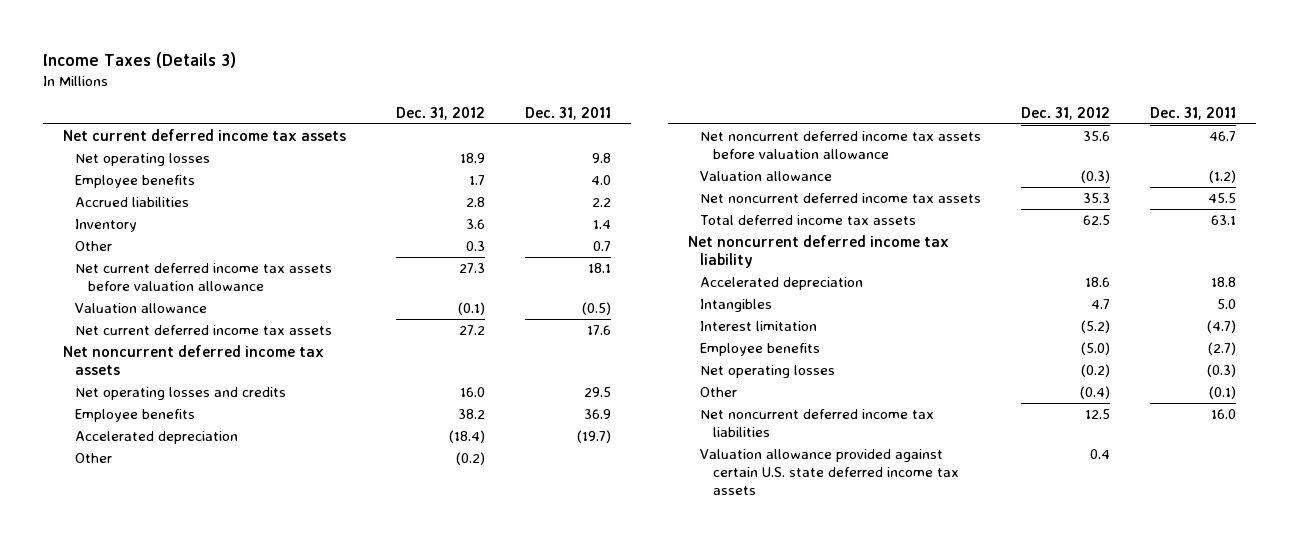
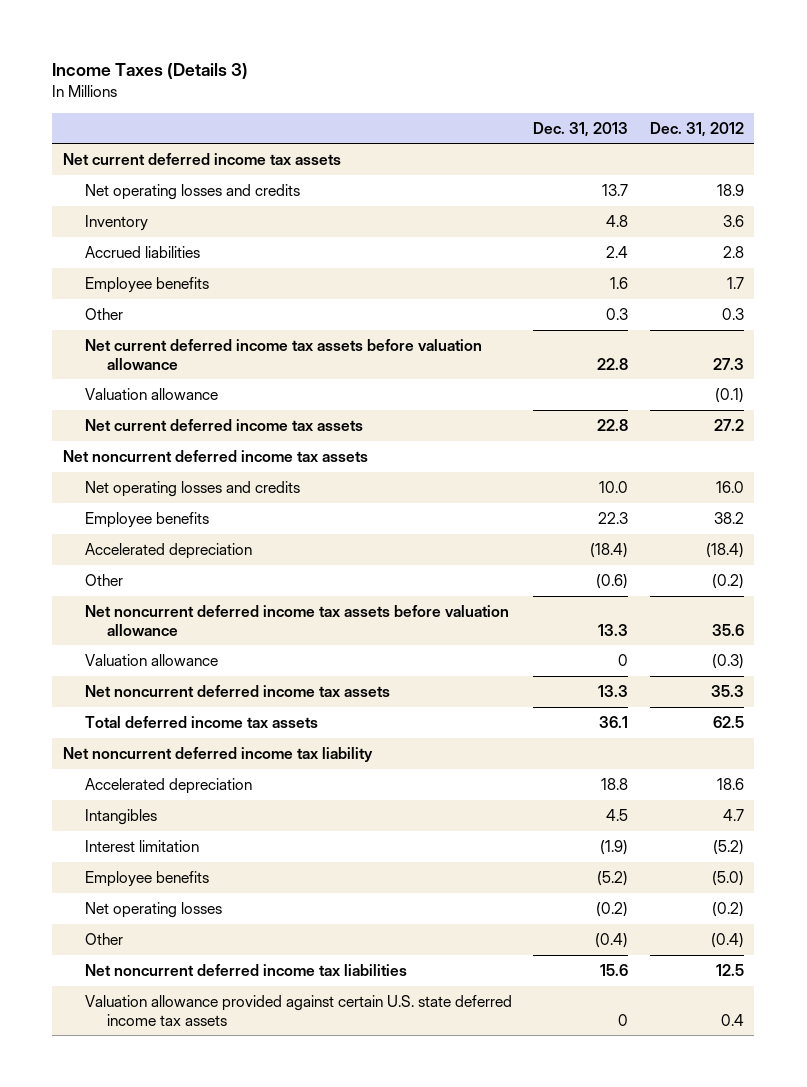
- | Dec. 31, 2012 | Dec. 31, 2011
+ | Dec. 31, 2013 | Dec. 31, 2012
- Net operating losses | 18.9 | 9.8
+ Net operating losses and credits | 13.7 | 18.9
moved down: Accrued liabilities | 2.4 | 2.8
moved down: Employee benefits | 1.6 | 1.7

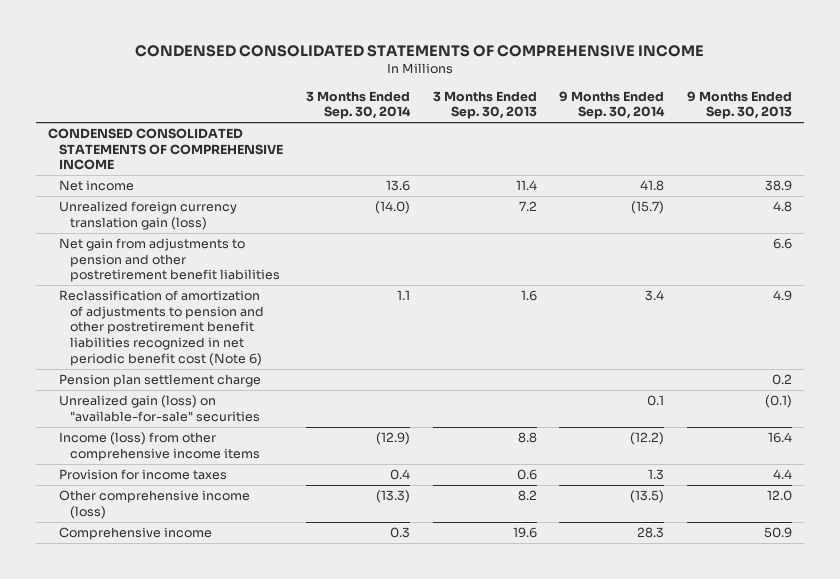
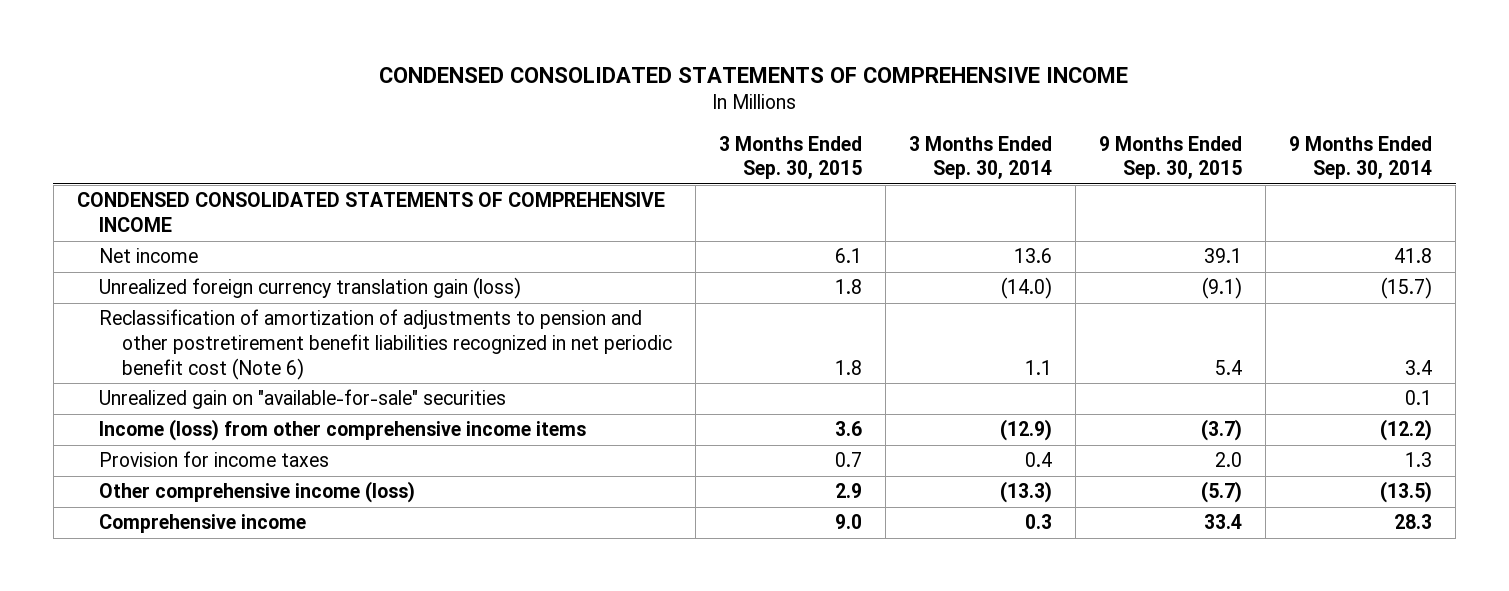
- | 3 Months Ended Sep. 30, 2014 | 3 Months Ended Sep. 30, 2013 | 9 Months Ended Sep. 30, 2014 | 9 Months Ended Sep. 30, 2013
+ | 3 Months Ended Sep. 30, 2015 | 3 Months Ended Sep. 30, 2014 | 9 Months Ended Sep. 30, 2015 | 9 Months Ended Sep. 30, 2014
- Net gain from adjustments to pension and other postretirement benefit liabilities | | | | 6.6
- Pension plan settlement charge | | | | 0.2
- Unrealized gain (loss) on "available-for-sale" securities | | | 0.1 | (0.1)
+ Unrealized gain on "available-for-sale" securities | | | | 0.1

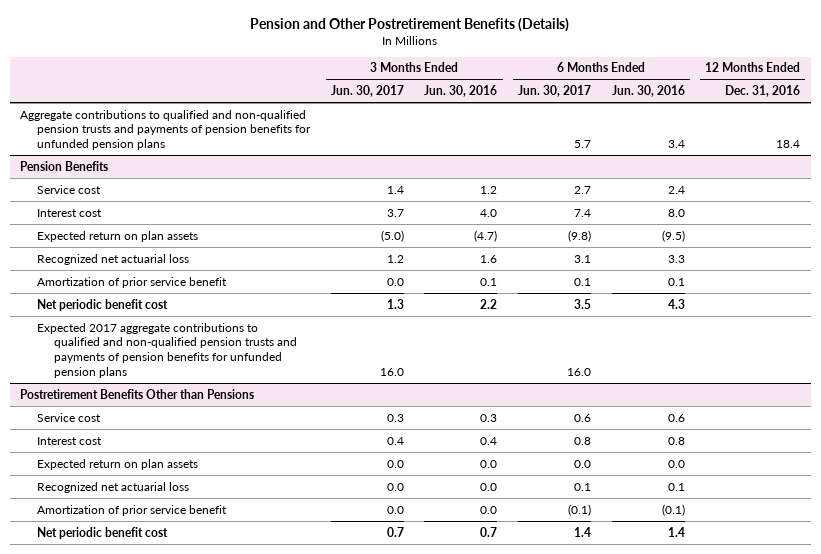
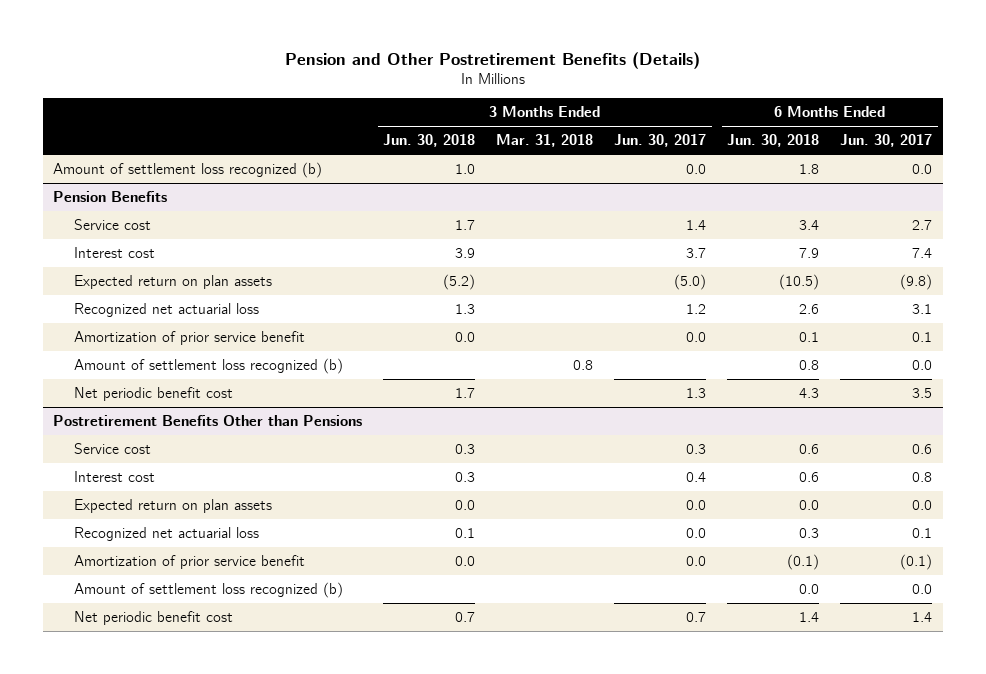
- | 3 Months Ended Jun. 30, 2017 | 3 Months Ended Jun. 30, 2016 | 6 Months Ended Jun. 30, 2017 | 6 Months Ended Jun. 30, 2016 | 12 Months Ended Dec. 31, 2016
+ | 3 Months Ended Jun. 30, 2018 | 3 Months Ended Mar. 31, 2018 | 3 Months Ended Jun. 30, 2017 | 6 Months Ended Jun. 30, 2018 | 6 Months Ended Jun. 30, 2017
- Aggregate contributions to qualified and non-qualified pension trusts and payments of pension benefits for unfunded pension plans | | | 5.7 | 3.4 | 18.4
+ Amount of settlement loss recognized (b) | 1.0 | | 0.0 | 1.8 | 0.0
@ Pension Benefits
+ Amount of settlement loss recognized (b) | | 0.8 | | 0.8 | 0.0
- Expected 2017 aggregate contributions to qualified and non-qualified pension trusts and payments of pension benefits for unfunded pension plans | 16.0 | | 16.0 | |
@ Postretirement Benefits Other than Pensions
+ Amount of settlement loss recognized (b) | | | | 0.0 | 0.0

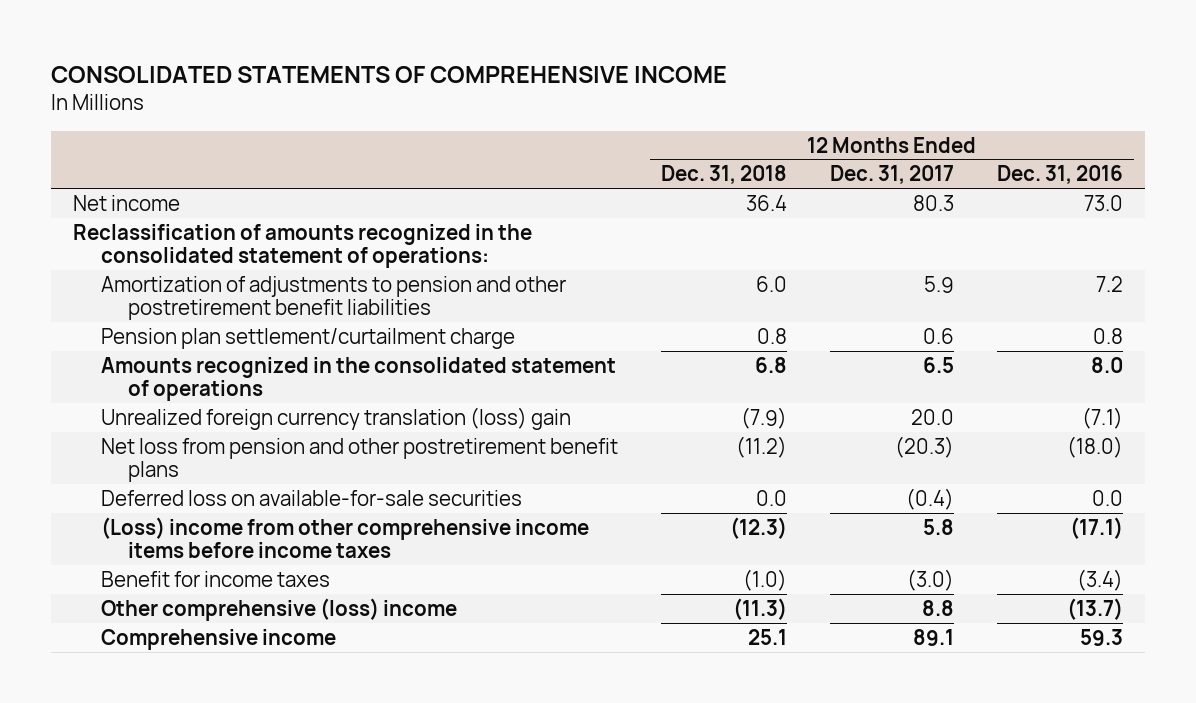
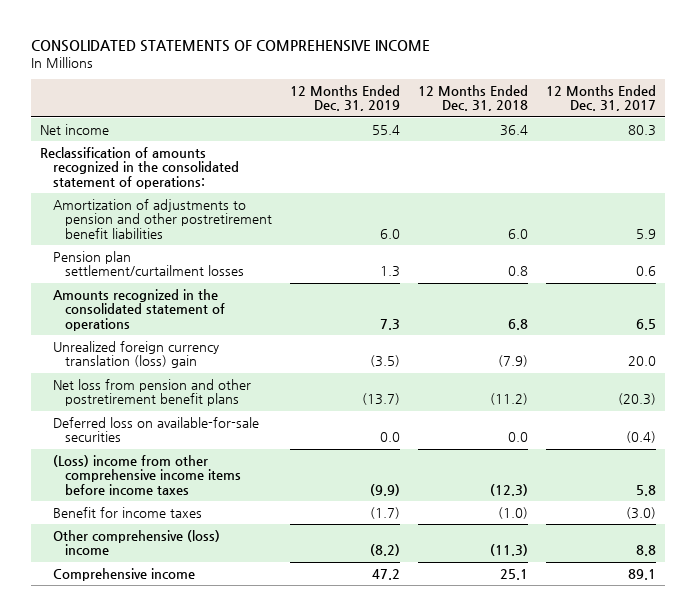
- | 12 Months Ended Dec. 31, 2018 | 12 Months Ended Dec. 31, 2017 | 12 Months Ended Dec. 31, 2016
+ | 12 Months Ended Dec. 31, 2019 | 12 Months Ended Dec. 31, 2018 | 12 Months Ended Dec. 31, 2017
- Pension plan settlement/curtailment charge | 0.8 | 0.6 | 0.8
+ Pension plan settlement/curtailment losses | 1.3 | 0.8 | 0.6

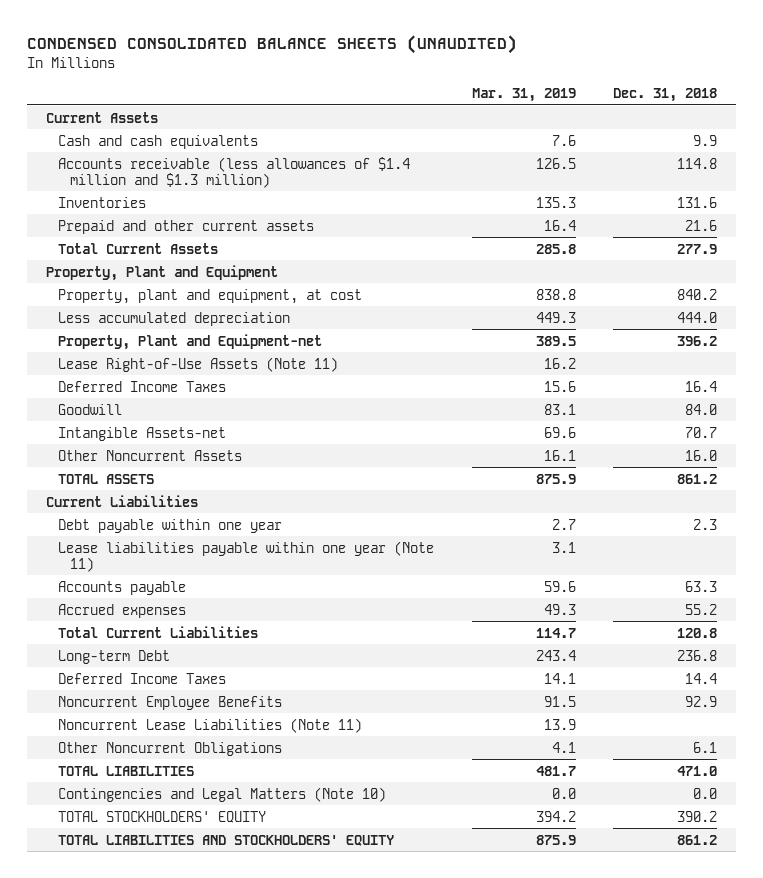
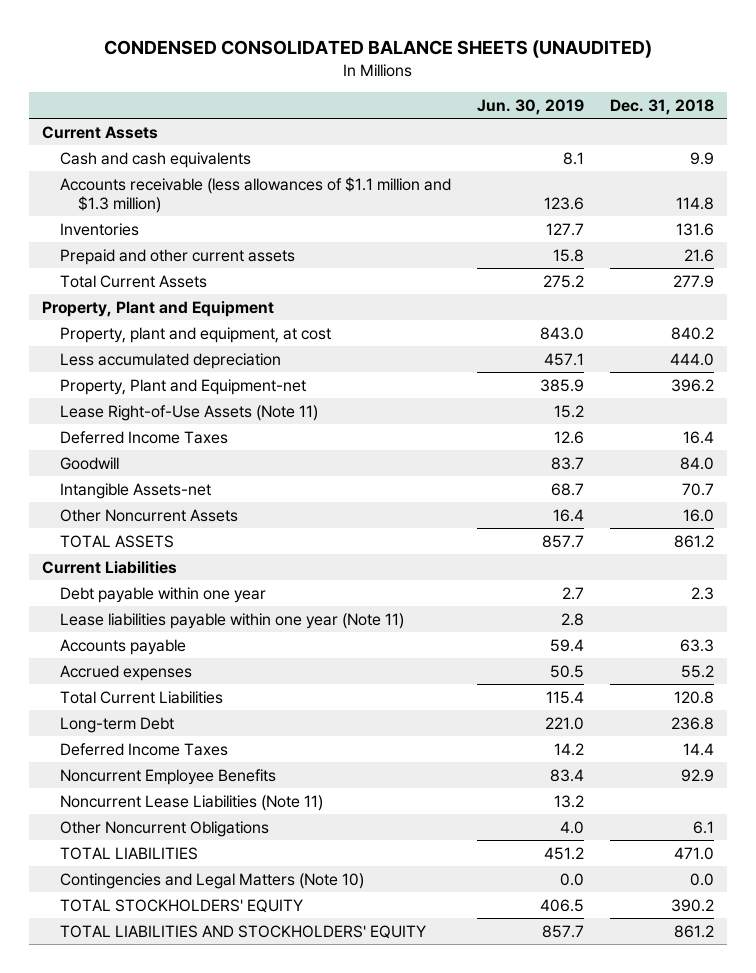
- | Mar. 31, 2019 | Dec. 31, 2018
+ | Jun. 30, 2019 | Dec. 31, 2018
- Accounts receivable (less allowances of $1.4 million and $1.3 million) | 126.5 | 114.8
+ Accounts receivable (less allowances of $1.1 million and $1.3 million) | 123.6 | 114.8

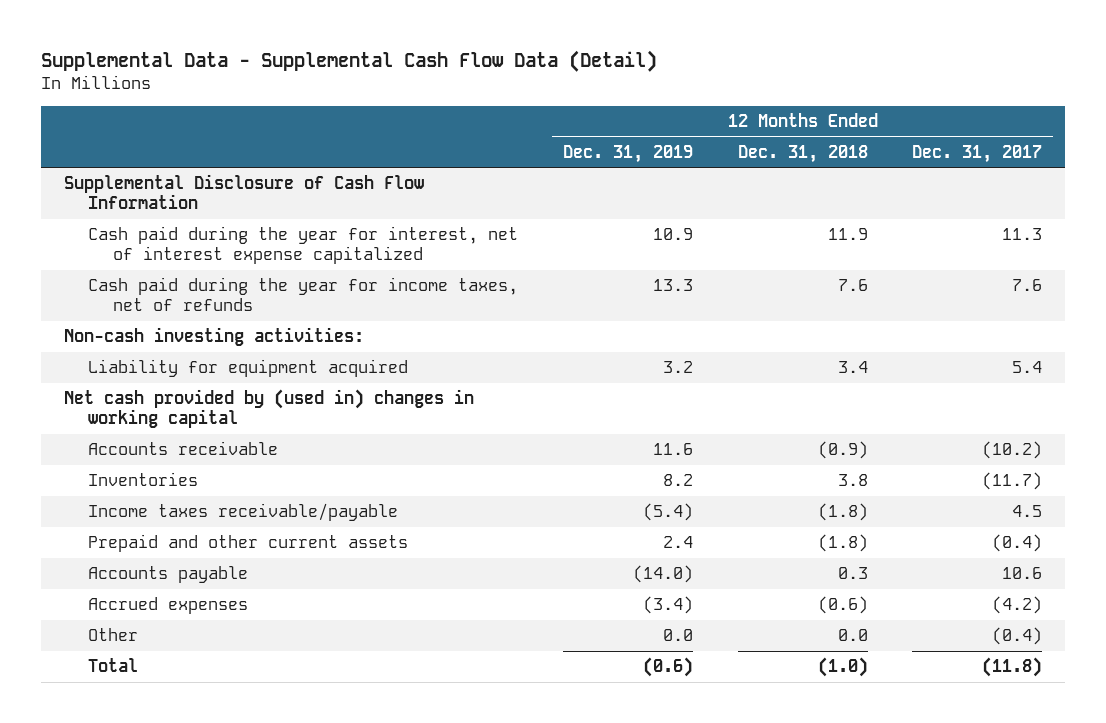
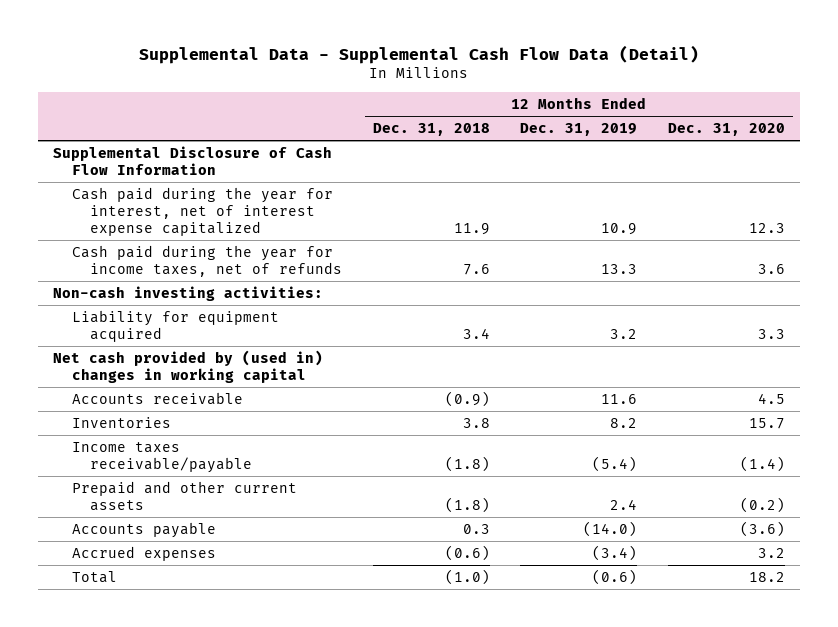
- | 12 Months Ended Dec. 31, 2019 | 12 Months Ended Dec. 31, 2018 | 12 Months Ended Dec. 31, 2017
+ | 12 Months Ended Dec. 31, 2018 | 12 Months Ended Dec. 31, 2019 | 12 Months Ended Dec. 31, 2020
- Other | 0.0 | 0.0 | (0.4)

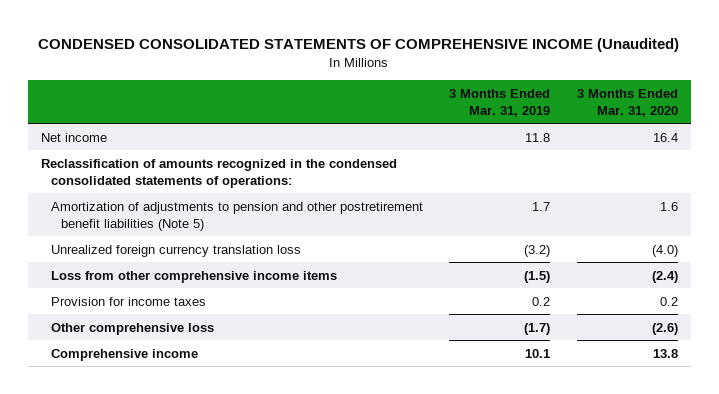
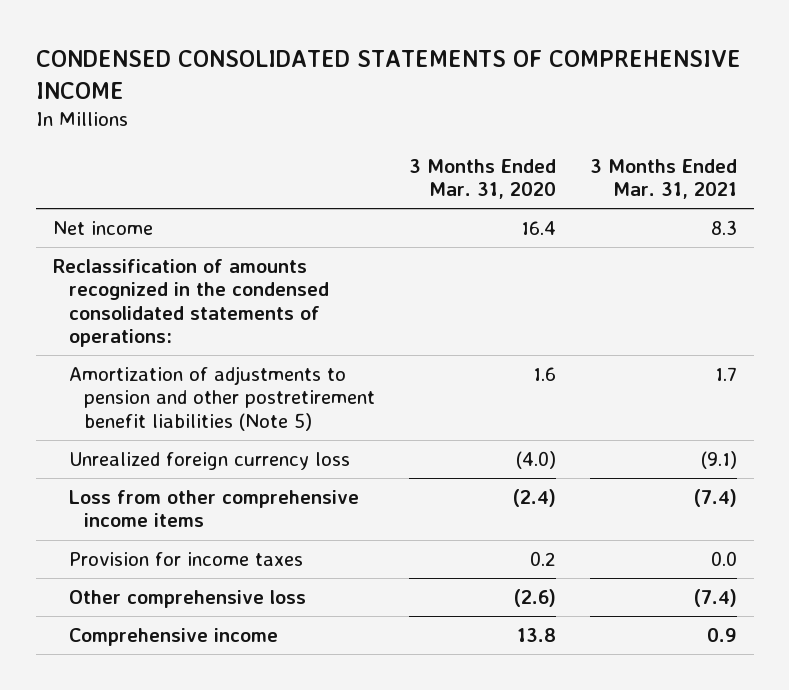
- CONDENSED CONSOLIDATED STATEMENTS OF COMPREHENSIVE INCOME (Unaudited)
+ CONDENSED CONSOLIDATED STATEMENTS OF COMPREHENSIVE INCOME
- | 3 Months Ended Mar. 31, 2019 | 3 Months Ended Mar. 31, 2020
+ | 3 Months Ended Mar. 31, 2020 | 3 Months Ended Mar. 31, 2021
- Unrealized foreign currency translation loss | (3.2) | (4.0)
+ Unrealized foreign currency loss | (4.0) | (9.1)

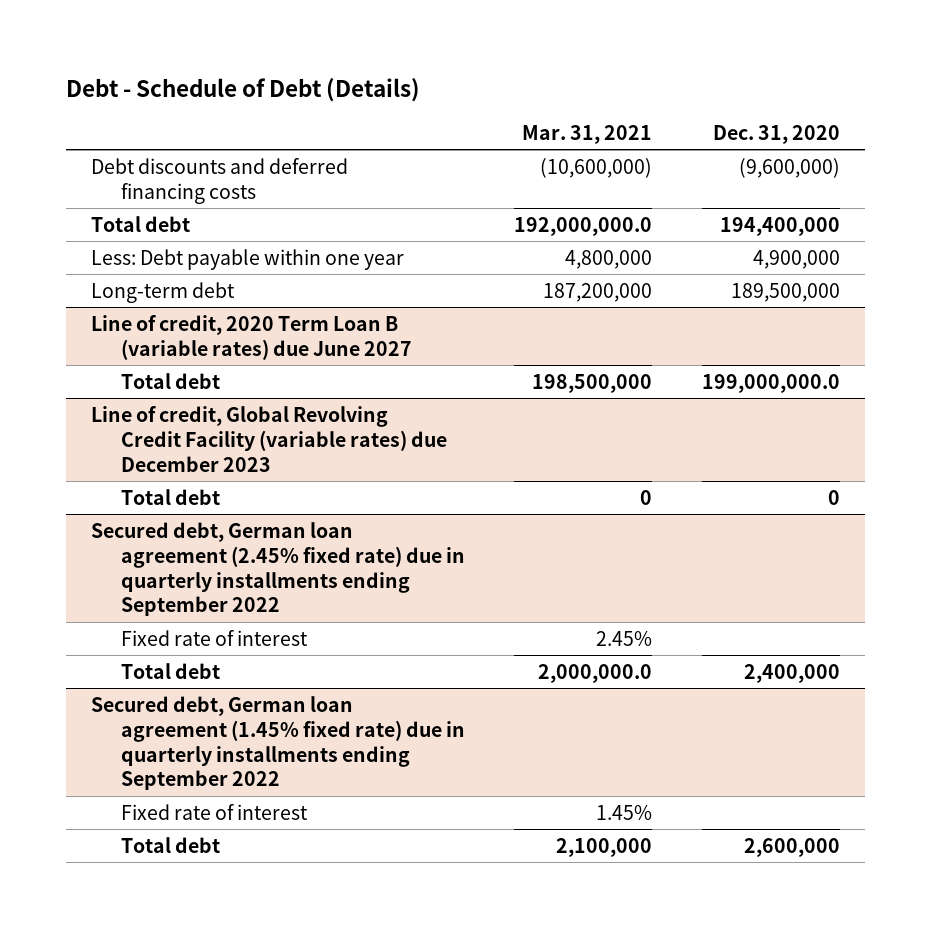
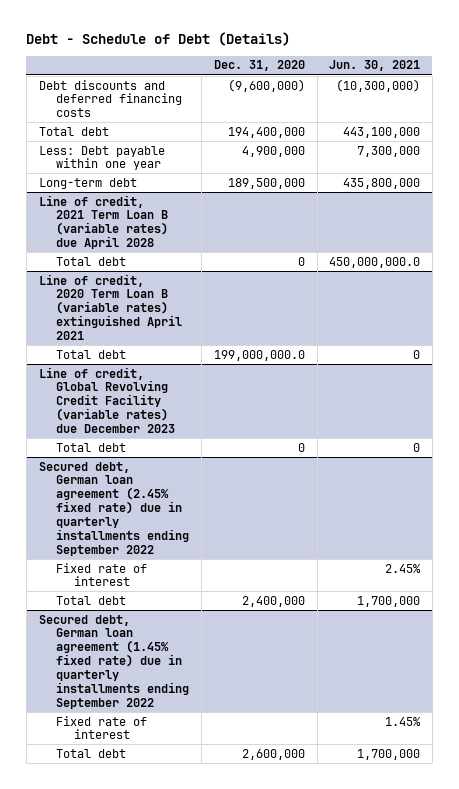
- | Mar. 31, 2021 | Dec. 31, 2020
+ | Dec. 31, 2020 | Jun. 30, 2021
- Line of credit, 2020 Term Loan B (variable rates) due June 2027
+ Line of credit, 2021 Term Loan B (variable rates) due April 2028
+ Total debt | 0 | 450,000,000.0
+ Line of credit, 2020 Term Loan B (variable rates) extinguished April 2021

